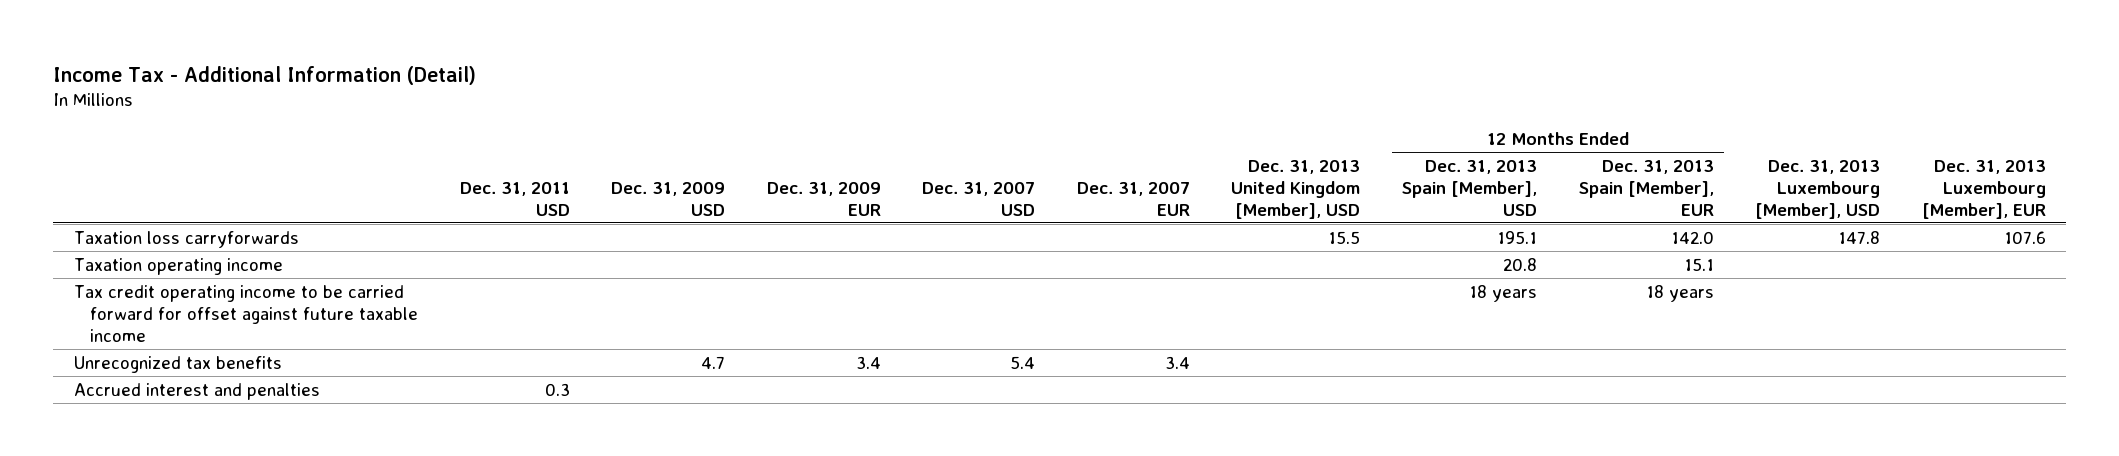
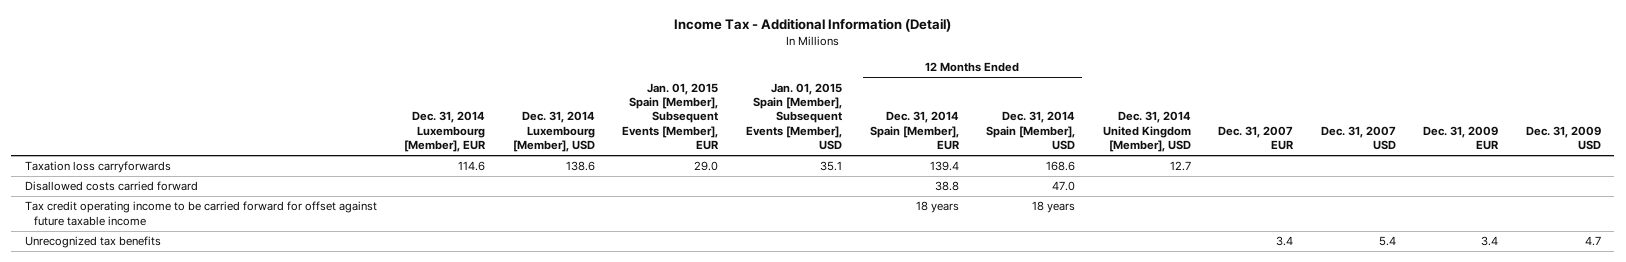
- | Dec. 31, 2011 USD | Dec. 31, 2009 USD | Dec. 31, 2009 EUR | Dec. 31, 2007 USD | Dec. 31, 2007 EUR | Dec. 31, 2013 United Kingdom [Member], USD | 12 Months Ended Dec. 31, 2013 Spain [Member], USD | 12 Months Ended Dec. 31, 2013 Spain [Member], EUR | Dec. 31, 2013 Luxembourg [Member], USD | Dec. 31, 2013 Luxembourg [Member], EUR
+ | Dec. 31, 2014 Luxembourg [Member], EUR | Dec. 31, 2014 Luxembourg [Member], USD | Jan. 01, 2015 Spain [Member], Subsequent Events [Member], EUR | Jan. 01, 2015 Spain [Member], Subsequent Events [Member], USD | 12 Months Ended Dec. 31, 2014 Spain [Member], EUR | 12 Months Ended Dec. 31, 2014 Spain [Member], USD | Dec. 31, 2014 United Kingdom [Member], USD | Dec. 31, 2007 EUR | Dec. 31, 2007 USD | Dec. 31, 2009 EUR | Dec. 31, 2009 USD
- Taxation operating income | | | | | | | 20.8 | 15.1 | |
+ Disallowed costs carried forward | | | | | 38.8 | 47.0 | | | | |
- Accrued interest and penalties | 0.3 | | | | | | | | |

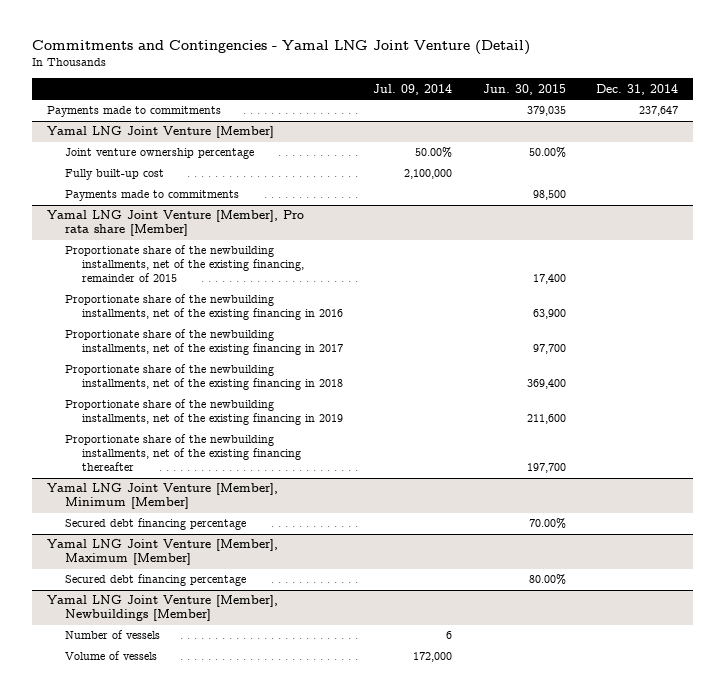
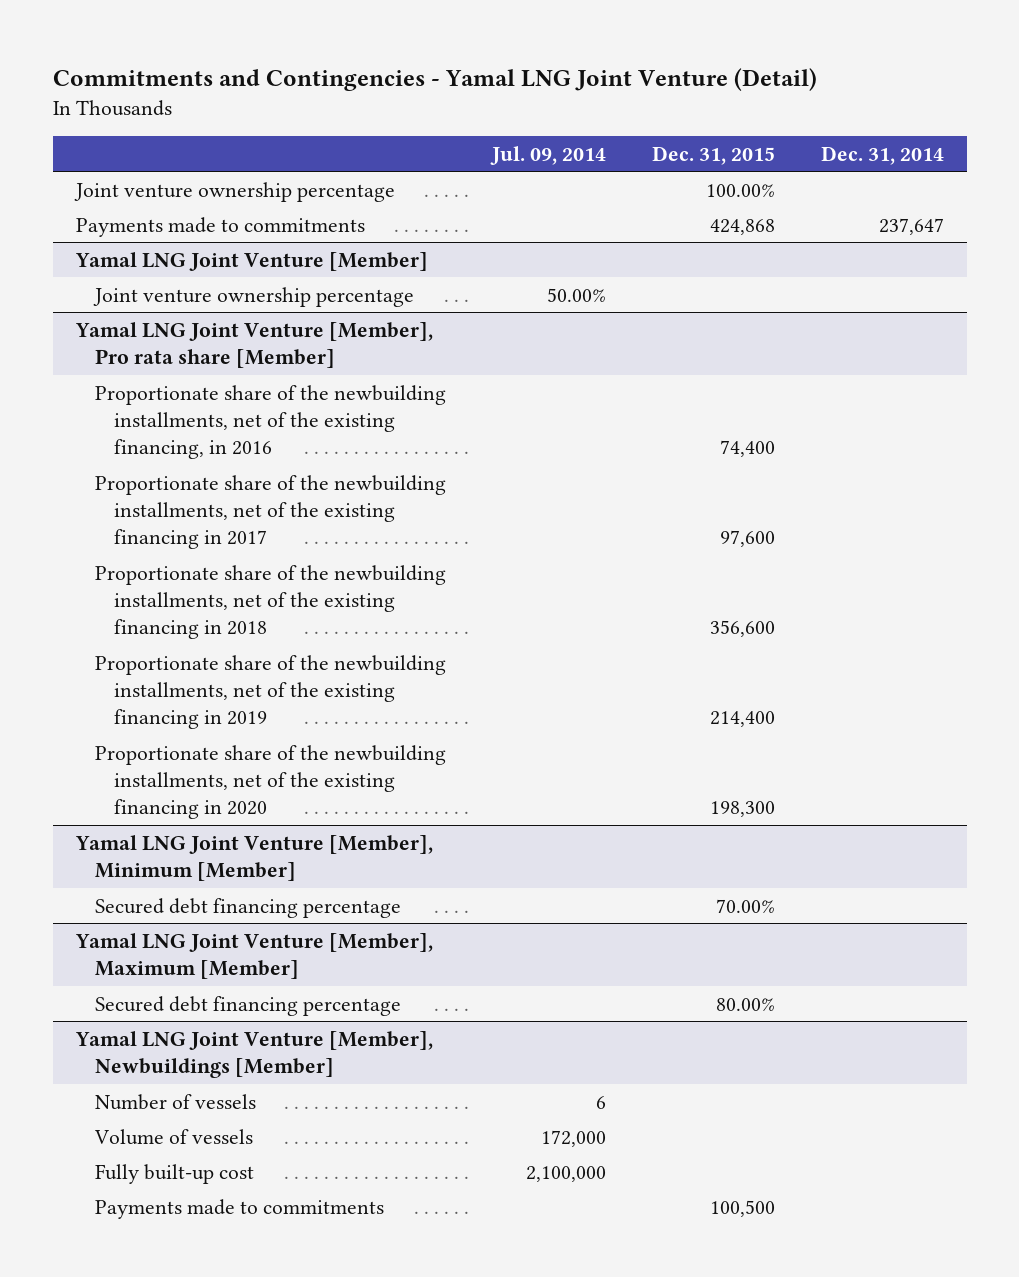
- | Jul. 09, 2014 | Jun. 30, 2015 | Dec. 31, 2014
+ | Jul. 09, 2014 | Dec. 31, 2015 | Dec. 31, 2014
+ Joint venture ownership percentage | | 100.00% |
@ Yamal LNG Joint Venture [Member]
- Fully built-up cost | 2,100,000 | |
- Payments made to commitments | | 98,500 |
@ Yamal LNG Joint Venture [Member], Pro rata share [Member]
- Proportionate share of the newbuilding installments, net of the existing financing, remainder of 2015 | | 17,400 |
- Proportionate share of the newbuilding installments, net of the existing financing in 2016 | | 63,900 |
+ Proportionate share of the newbuilding installments, net of the existing financing, in 2016 | | 74,400 |
- Proportionate share of the newbuilding installments, net of the existing financing thereafter | | 197,700 |
+ Proportionate share of the newbuilding installments, net of the existing financing in 2020 | | 198,300 |
@ Yamal LNG Joint Venture [Member], Newbuildings [Member]
+ Fully built-up cost | 2,100,000 | |
+ Payments made to commitments | | 100,500 |

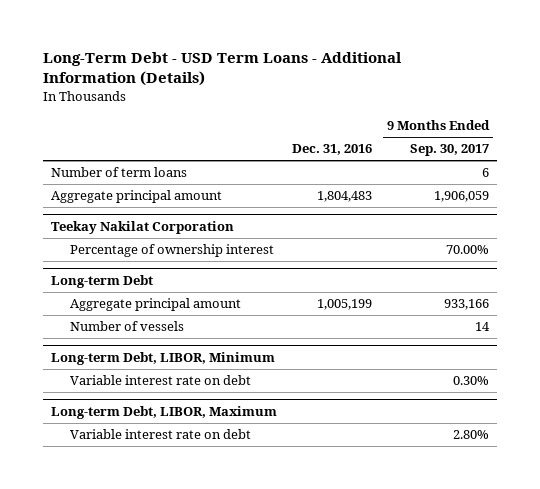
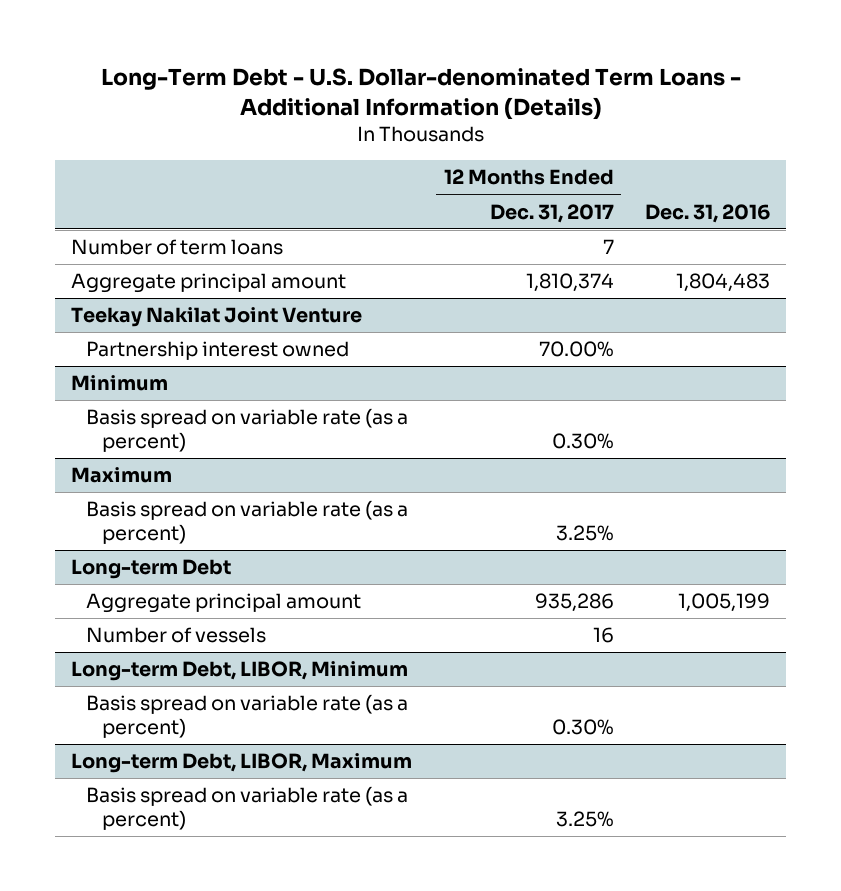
- Long-Term Debt - USD Term Loans - Additional Information (Details)
+ Long-Term Debt - U.S. Dollar-denominated Term Loans - Additional Information (Details)
- | Dec. 31, 2016 | 9 Months Ended Sep. 30, 2017
+ | 12 Months Ended Dec. 31, 2017 | Dec. 31, 2016
- Teekay Nakilat Corporation
- Percentage of ownership interest | | 70.00%
+ Teekay Nakilat Joint Venture
+ Partnership interest owned | 70.00% |
+ Minimum
+ Basis spread on variable rate (as a percent) | 0.30% |
+ Maximum
+ Basis spread on variable rate (as a percent) | 3.25% |
@ Long-term Debt, LIBOR, Minimum
- Variable interest rate on debt | | 0.30%
+ Basis spread on variable rate (as a percent) | 0.30% |
@ Long-term Debt, LIBOR, Maximum
- Variable interest rate on debt | | 2.80%
+ Basis spread on variable rate (as a percent) | 3.25% |

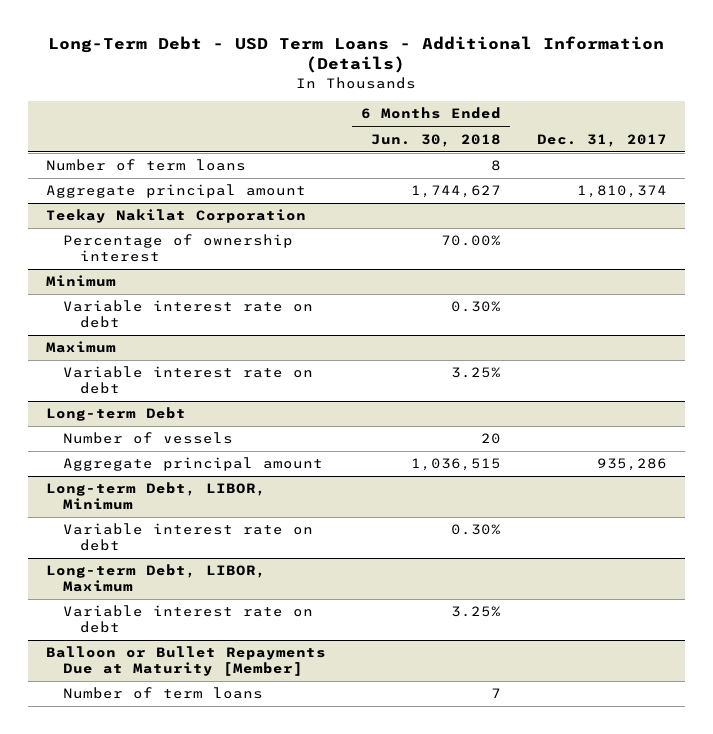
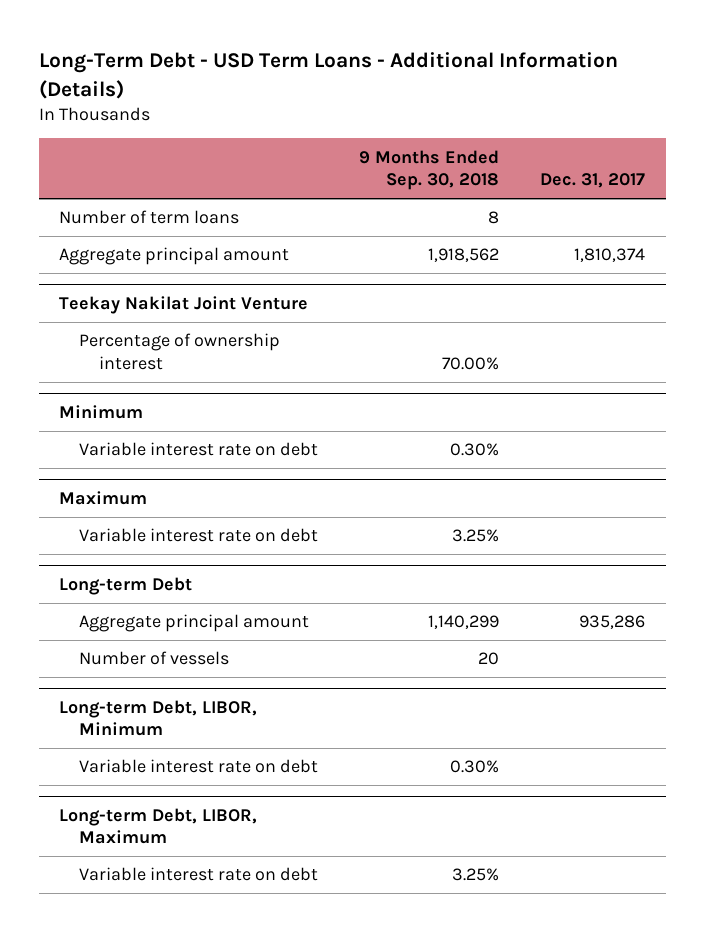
- | 6 Months Ended Jun. 30, 2018 | Dec. 31, 2017
+ | 9 Months Ended Sep. 30, 2018 | Dec. 31, 2017
- Teekay Nakilat Corporation
- Percentage of ownership interest | 70.00% |
+ Teekay Nakilat Joint Venture
+ Percentage of ownership interest | 70.00% |
@ Long-term Debt
moved down: Number of vessels | 20 |
- Balloon or Bullet Repayments Due at Maturity [Member]
- Number of term loans | 7 |

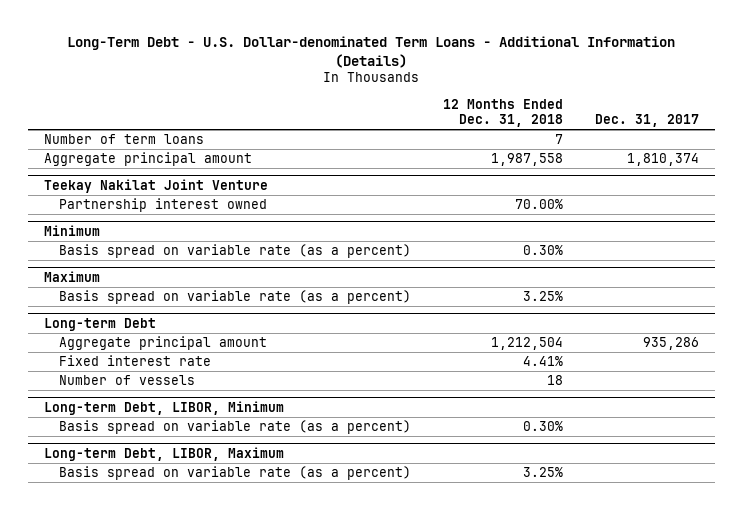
- Long-Term Debt - USD Term Loans - Additional Information (Details)
+ Long-Term Debt - U.S. Dollar-denominated Term Loans - Additional Information (Details)
- | 9 Months Ended Sep. 30, 2018 | Dec. 31, 2017
+ | 12 Months Ended Dec. 31, 2018 | Dec. 31, 2017
@ Teekay Nakilat Joint Venture
- Percentage of ownership interest | 70.00% |
+ Partnership interest owned | 70.00% |
@ Minimum
- Variable interest rate on debt | 0.30% |
+ Basis spread on variable rate (as a percent) | 0.30% |
@ Maximum
- Variable interest rate on debt | 3.25% |
+ Basis spread on variable rate (as a percent) | 3.25% |
@ Long-term Debt
+ Fixed interest rate | 4.41% |
@ Long-term Debt, LIBOR, Minimum
- Variable interest rate on debt | 0.30% |
+ Basis spread on variable rate (as a percent) | 0.30% |
@ Long-term Debt, LIBOR, Maximum
- Variable interest rate on debt | 3.25% |
+ Basis spread on variable rate (as a percent) | 3.25% |

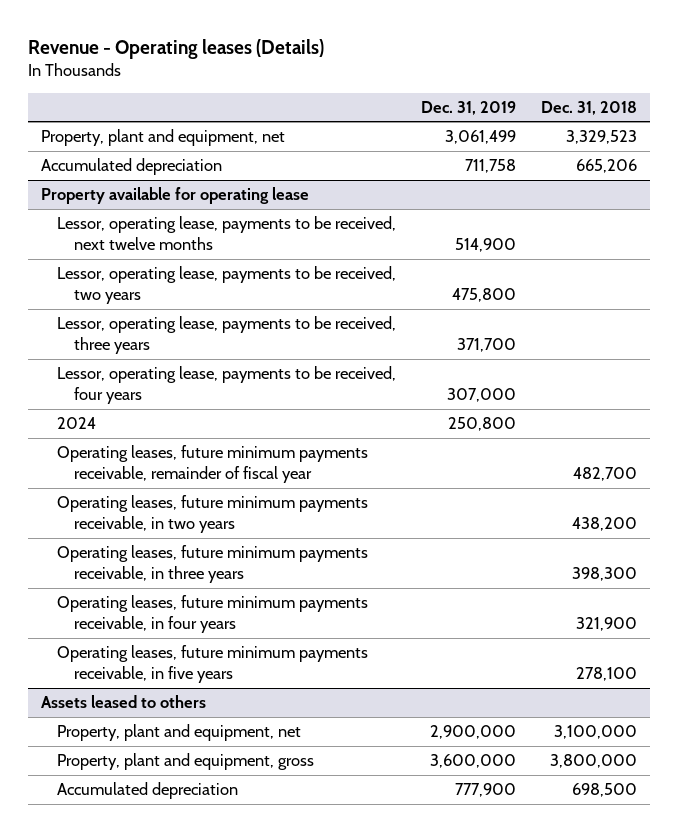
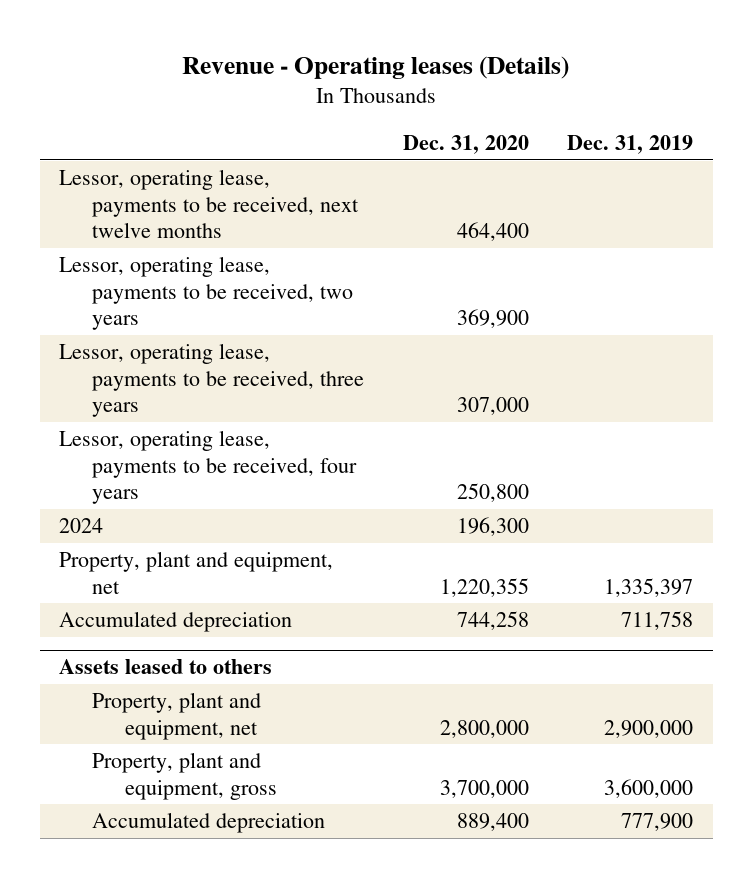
- | Dec. 31, 2019 | Dec. 31, 2018
+ | Dec. 31, 2020 | Dec. 31, 2019
- Property, plant and equipment, net | 3,061,499 | 3,329,523
+ Lessor, operating lease, payments to be received, next twelve months | 464,400 |
+ Lessor, operating lease, payments to be received, two years | 369,900 |
+ Lessor, operating lease, payments to be received, three years | 307,000 |
+ Lessor, operating lease, payments to be received, four years | 250,800 |
+ 2024 | 196,300 |
+ Property, plant and equipment, net | 1,220,355 | 1,335,397
- Property available for operating lease
- Lessor, operating lease, payments to be received, next twelve months | 514,900 |
- Lessor, operating lease, payments to be received, two years | 475,800 |
- Lessor, operating lease, payments to be received, three years | 371,700 |
- Lessor, operating lease, payments to be received, four years | 307,000 |
- 2024 | 250,800 |
- Operating leases, future minimum payments receivable, remainder of fiscal year | | 482,700
- Operating leases, future minimum payments receivable, in two years | | 438,200
- Operating leases, future minimum payments receivable, in three years | | 398,300
- Operating leases, future minimum payments receivable, in four years | | 321,900
- Operating leases, future minimum payments receivable, in five years | | 278,100

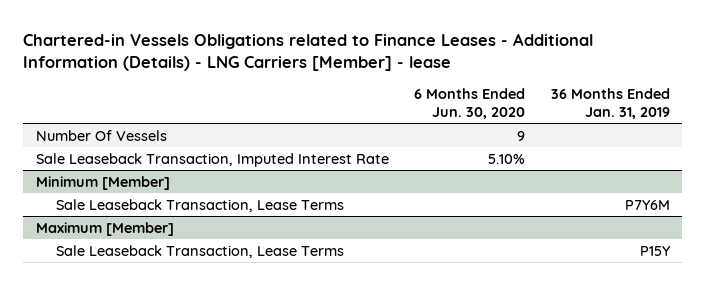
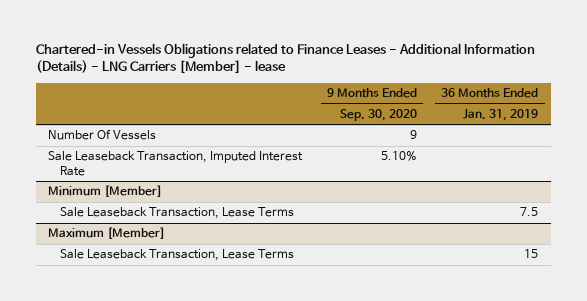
- | 6 Months Ended Jun. 30, 2020 | 36 Months Ended Jan. 31, 2019
+ | 9 Months Ended Sep. 30, 2020 | 36 Months Ended Jan. 31, 2019
@ Minimum [Member]
- Sale Leaseback Transaction, Lease Terms | | P7Y6M
+ Sale Leaseback Transaction, Lease Terms | | 7.5
@ Maximum [Member]
- Sale Leaseback Transaction, Lease Terms | | P15Y
+ Sale Leaseback Transaction, Lease Terms | | 15

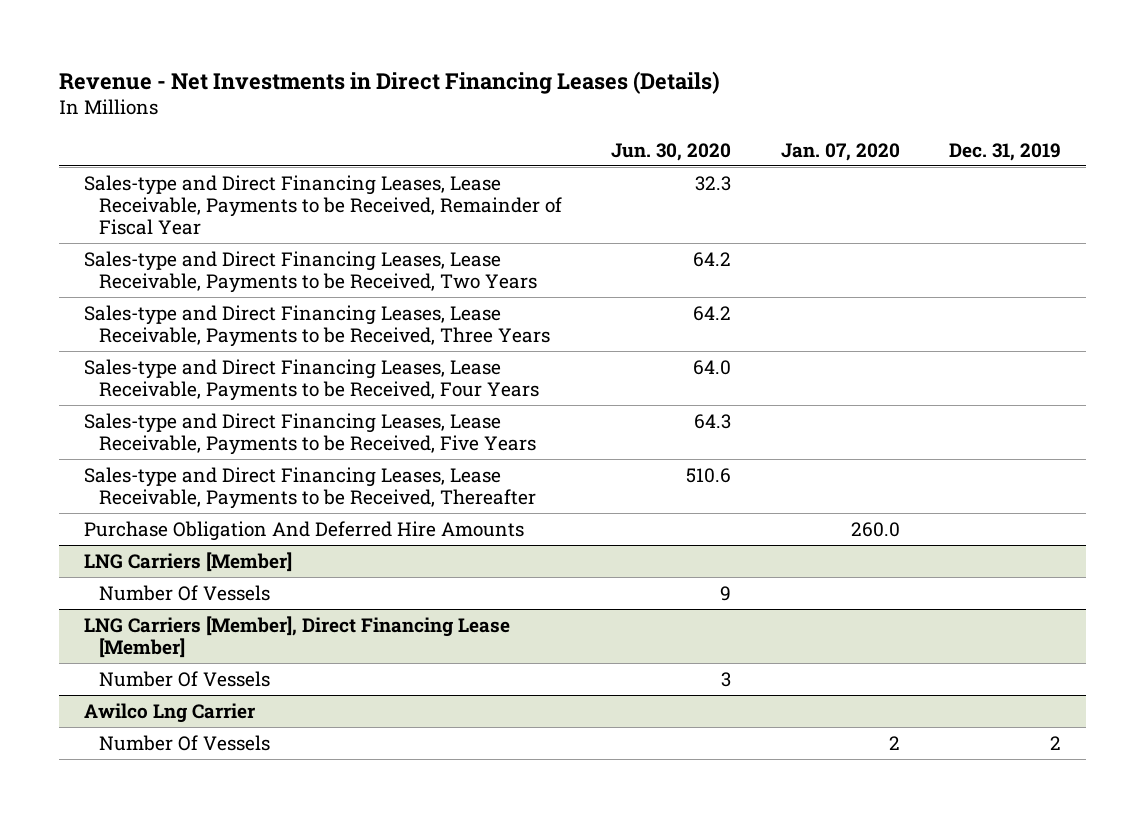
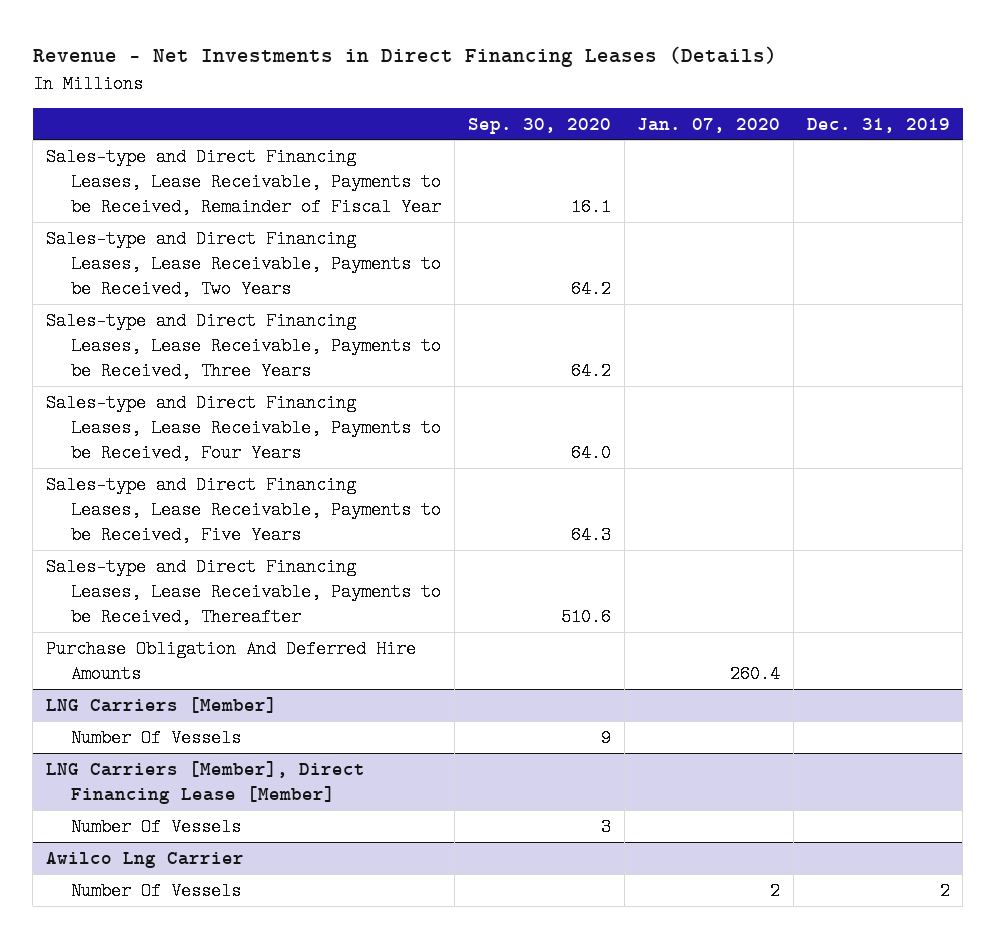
- | Jun. 30, 2020 | Jan. 07, 2020 | Dec. 31, 2019
+ | Sep. 30, 2020 | Jan. 07, 2020 | Dec. 31, 2019
- Purchase Obligation And Deferred Hire Amounts | | 260.0 |
+ Purchase Obligation And Deferred Hire Amounts | | 260.4 |

